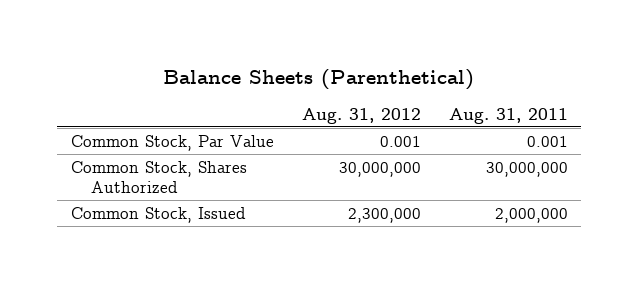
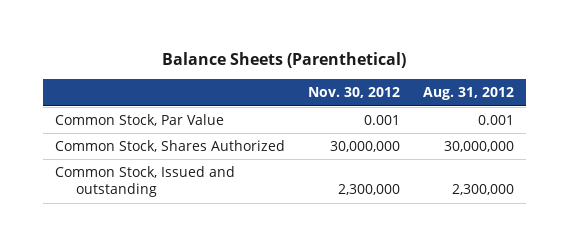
- | Aug. 31, 2012 | Aug. 31, 2011
+ | Nov. 30, 2012 | Aug. 31, 2012
- Common Stock, Issued | 2,300,000 | 2,000,000
+ Common Stock, Issued and outstanding | 2,300,000 | 2,300,000

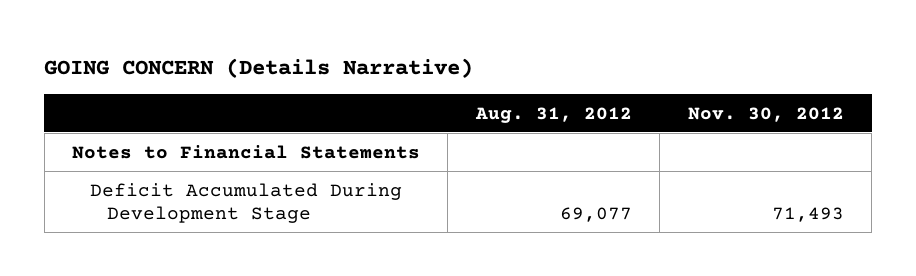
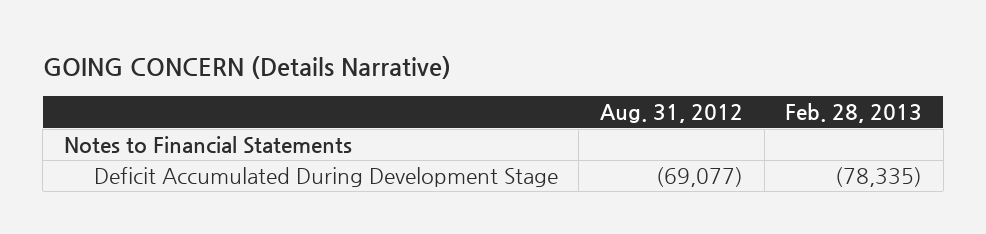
- | Aug. 31, 2012 | Nov. 30, 2012
+ | Aug. 31, 2012 | Feb. 28, 2013
- Deficit Accumulated During Development Stage | 69,077 | 71,493
+ Deficit Accumulated During Development Stage | (69,077) | (78,335)

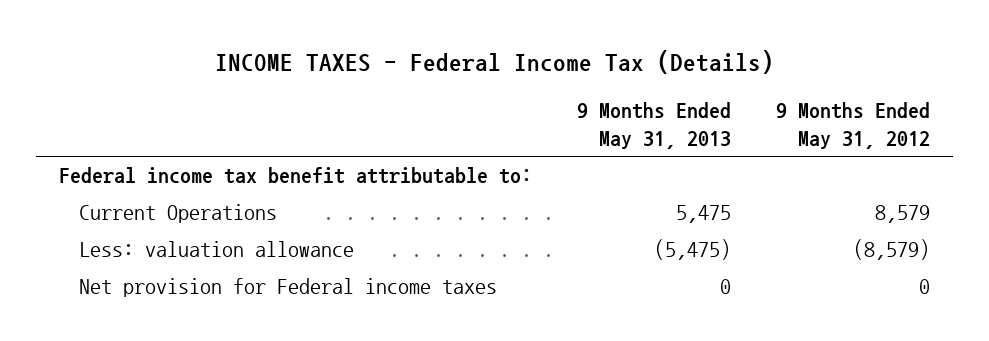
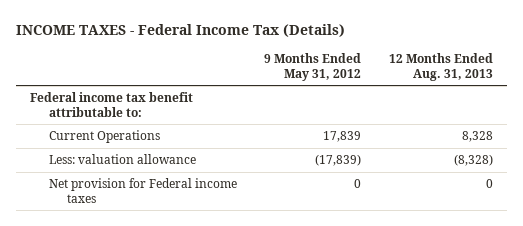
- | 9 Months Ended May 31, 2013 | 9 Months Ended May 31, 2012
+ | 9 Months Ended May 31, 2012 | 12 Months Ended Aug. 31, 2013
- Current Operations | 5,475 | 8,579
- Less: valuation allowance | (5,475) | (8,579)
+ Current Operations | 17,839 | 8,328
+ Less: valuation allowance | (17,839) | (8,328)

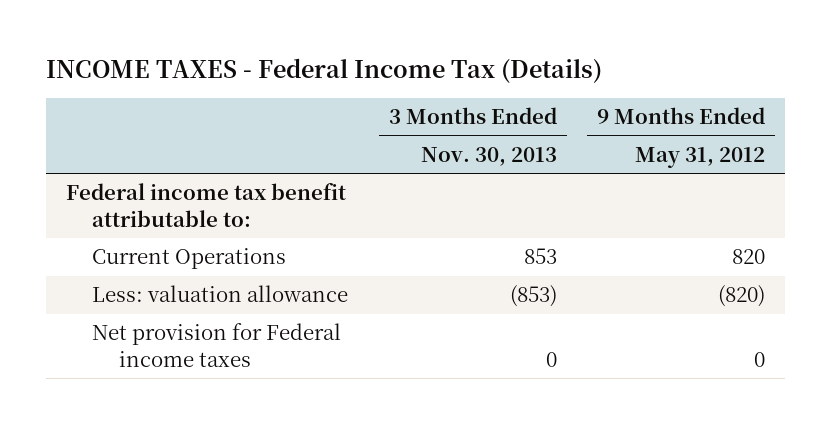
- | 9 Months Ended May 31, 2012 | 12 Months Ended Aug. 31, 2013
+ | 3 Months Ended Nov. 30, 2013 | 9 Months Ended May 31, 2012
- Current Operations | 17,839 | 8,328
- Less: valuation allowance | (17,839) | (8,328)
+ Current Operations | 853 | 820
+ Less: valuation allowance | (853) | (820)

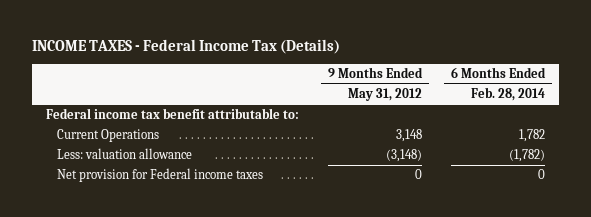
- | 3 Months Ended Nov. 30, 2013 | 9 Months Ended May 31, 2012
+ | 9 Months Ended May 31, 2012 | 6 Months Ended Feb. 28, 2014
- Current Operations | 853 | 820
- Less: valuation allowance | (853) | (820)
+ Current Operations | 3,148 | 1,782
+ Less: valuation allowance | (3,148) | (1,782)

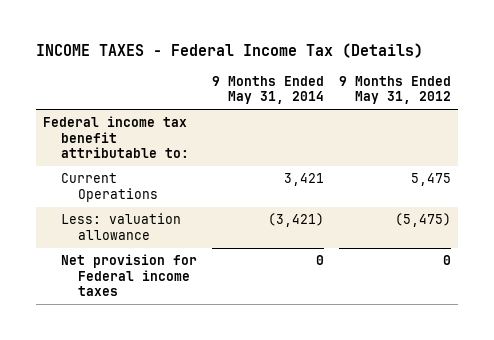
- | 9 Months Ended May 31, 2012 | 6 Months Ended Feb. 28, 2014
+ | 9 Months Ended May 31, 2014 | 9 Months Ended May 31, 2012
- Current Operations | 3,148 | 1,782
- Less: valuation allowance | (3,148) | (1,782)
+ Current Operations | 3,421 | 5,475
+ Less: valuation allowance | (3,421) | (5,475)

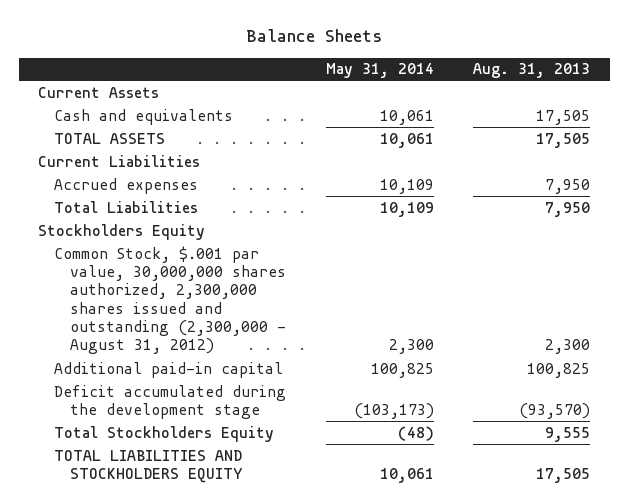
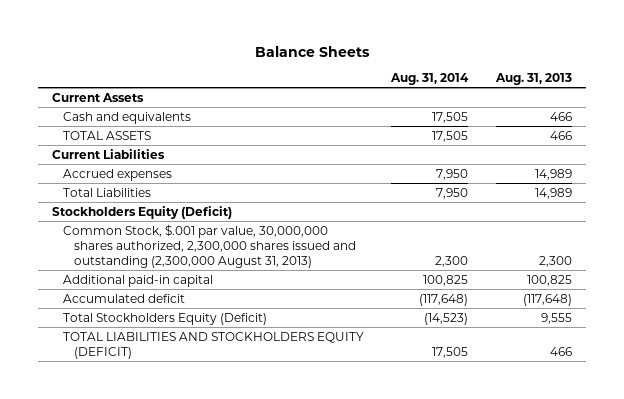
- | May 31, 2014 | Aug. 31, 2013
+ | Aug. 31, 2014 | Aug. 31, 2013
- Cash and equivalents | 10,061 | 17,505
- TOTAL ASSETS | 10,061 | 17,505
+ Cash and equivalents | 17,505 | 466
+ TOTAL ASSETS | 17,505 | 466
- Accrued expenses | 10,109 | 7,950
- Total Liabilities | 10,109 | 7,950
- Stockholders Equity
- Common Stock, $.001 par value, 30,000,000 shares authorized, 2,300,000 shares issued and outstanding (2,300,000 - August 31, 2012) | 2,300 | 2,300
+ Accrued expenses | 7,950 | 14,989
+ Total Liabilities | 7,950 | 14,989
+ Stockholders Equity (Deficit)
+ Common Stock, $.001 par value, 30,000,000 shares authorized, 2,300,000 shares issued and outstanding (2,300,000 August 31, 2013) | 2,300 | 2,300
- Deficit accumulated during the development stage | (103,173) | (93,570)
- Total Stockholders Equity | (48) | 9,555
- TOTAL LIABILITIES AND STOCKHOLDERS EQUITY | 10,061 | 17,505
+ Accumulated deficit | (117,648) | (117,648)
+ Total Stockholders Equity (Deficit) | (14,523) | 9,555
+ TOTAL LIABILITIES AND STOCKHOLDERS EQUITY (DEFICIT) | 17,505 | 466

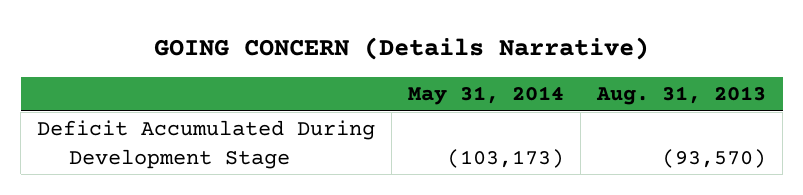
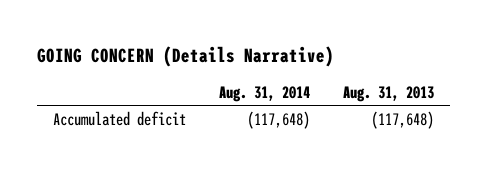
- | May 31, 2014 | Aug. 31, 2013
+ | Aug. 31, 2014 | Aug. 31, 2013
- Deficit Accumulated During Development Stage | (103,173) | (93,570)
+ Accumulated deficit | (117,648) | (117,648)

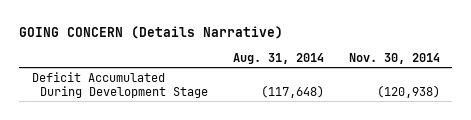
- | Aug. 31, 2014 | Aug. 31, 2013
+ | Aug. 31, 2014 | Nov. 30, 2014
- Accumulated deficit | (117,648) | (117,648)
+ Deficit Accumulated During Development Stage | (117,648) | (120,938)

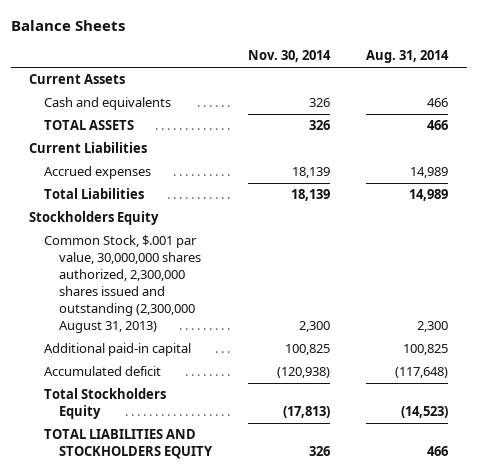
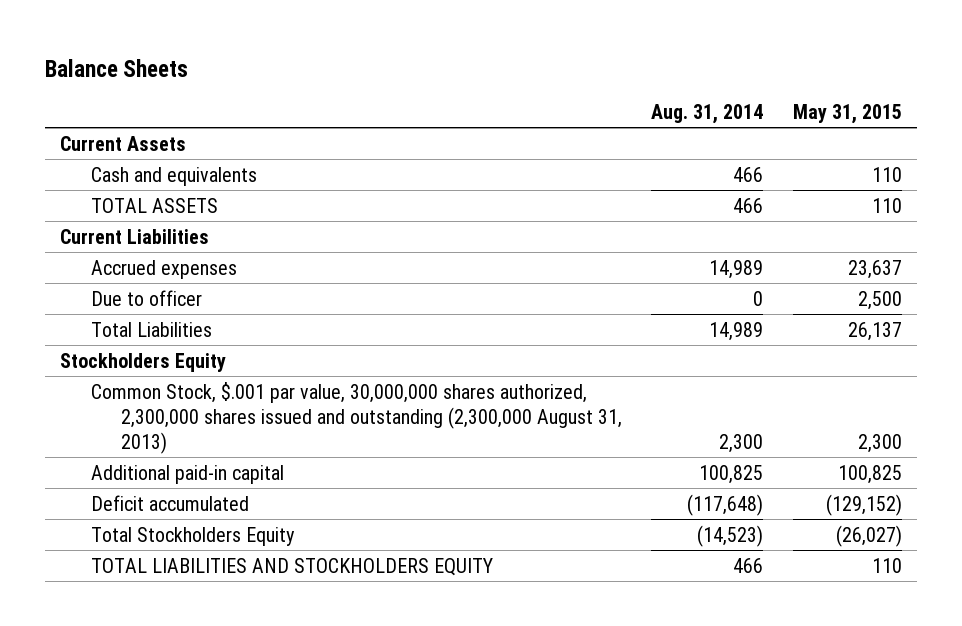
- | Nov. 30, 2014 | Aug. 31, 2014
+ | Aug. 31, 2014 | May 31, 2015
+ Due to officer | 0 | 2,500
- Accumulated deficit | (120,938) | (117,648)
+ Deficit accumulated | (117,648) | (129,152)

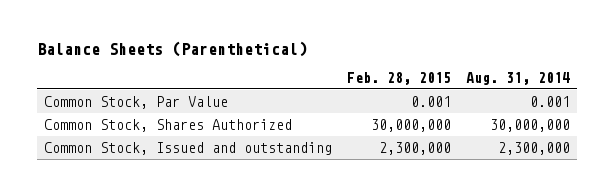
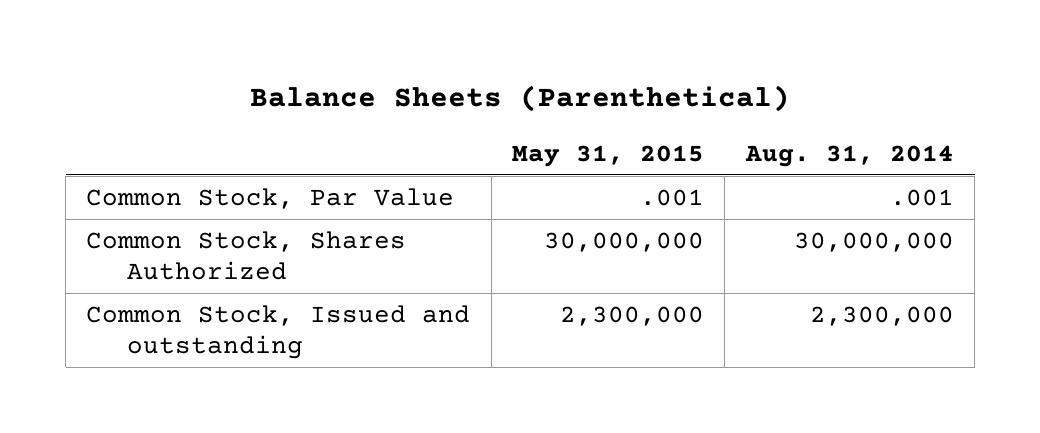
- | Feb. 28, 2015 | Aug. 31, 2014
+ | May 31, 2015 | Aug. 31, 2014
- Common Stock, Par Value | 0.001 | 0.001
+ Common Stock, Par Value | .001 | .001

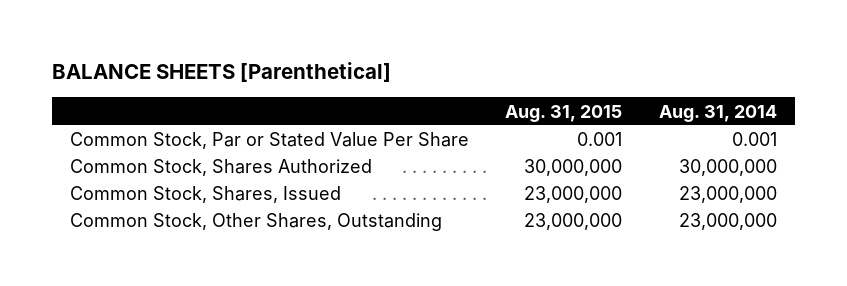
- Balance Sheets (Parenthetical)
+ BALANCE SHEETS [Parenthetical]
- | May 31, 2015 | Aug. 31, 2014
+ | Aug. 31, 2015 | Aug. 31, 2014
- Common Stock, Par Value | .001 | .001
+ Common Stock, Par or Stated Value Per Share | 0.001 | 0.001
- Common Stock, Issued and outstanding | 2,300,000 | 2,300,000
+ Common Stock, Shares, Issued | 23,000,000 | 23,000,000
+ Common Stock, Other Shares, Outstanding | 23,000,000 | 23,000,000

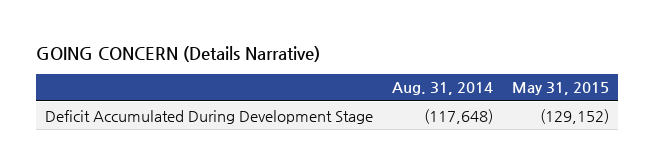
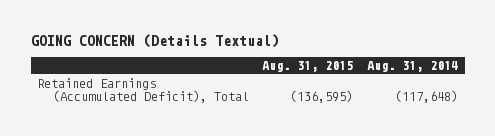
- GOING CONCERN (Details Narrative)
+ GOING CONCERN (Details Textual)
- | Aug. 31, 2014 | May 31, 2015
+ | Aug. 31, 2015 | Aug. 31, 2014
- Deficit Accumulated During Development Stage | (117,648) | (129,152)
+ Retained Earnings (Accumulated Deficit), Total | (136,595) | (117,648)

